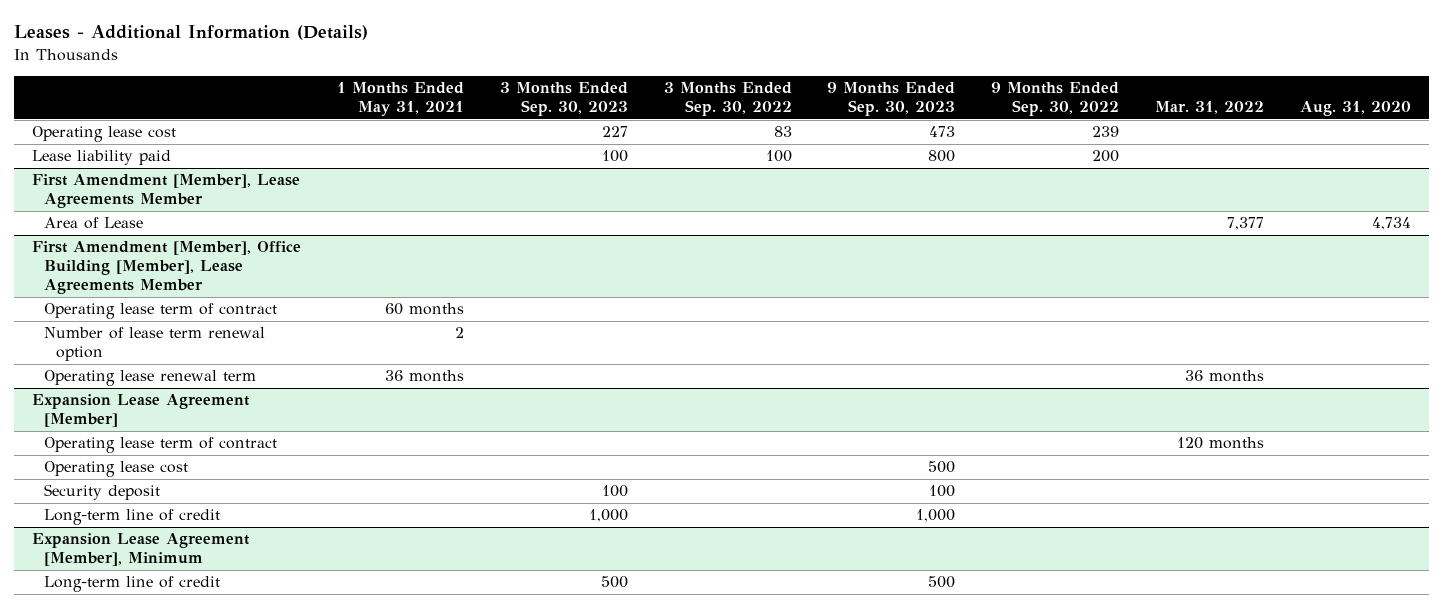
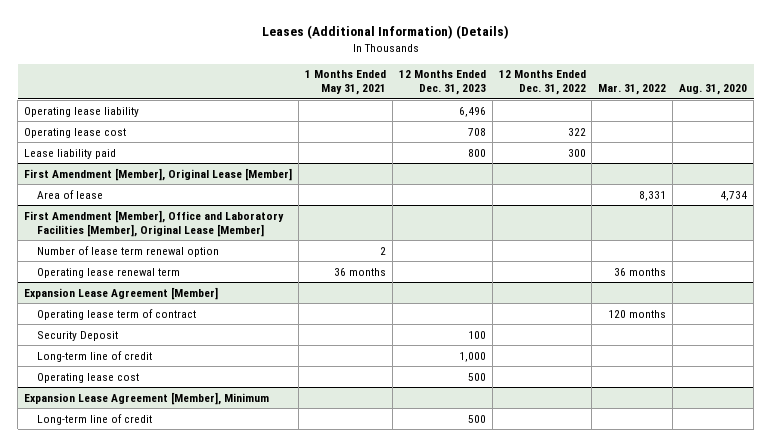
- Leases - Additional Information (Details)
+ Leases (Additional Information) (Details)
- | 1 Months Ended May 31, 2021 | 3 Months Ended Sep. 30, 2023 | 3 Months Ended Sep. 30, 2022 | 9 Months Ended Sep. 30, 2023 | 9 Months Ended Sep. 30, 2022 | Mar. 31, 2022 | Aug. 31, 2020
+ | 1 Months Ended May 31, 2021 | 12 Months Ended Dec. 31, 2023 | 12 Months Ended Dec. 31, 2022 | Mar. 31, 2022 | Aug. 31, 2020
+ Operating lease liability | | 6,496 | | |
- First Amendment [Member], Lease Agreements Member
- Area of Lease | | | | | | 7,377 | 4,734
- First Amendment [Member], Office Building [Member], Lease Agreements Member
- Operating lease term of contract | 60 months | | | | | |
+ First Amendment [Member], Original Lease [Member]
+ Area of lease | | | | 8,331 | 4,734
+ First Amendment [Member], Office and Laboratory Facilities [Member], Original Lease [Member]
@ Expansion Lease Agreement [Member]
- Security deposit | | 100 | | 100 | | |
+ Security Deposit | | 100 | | |
moved down: Operating lease cost | | 500 | | |

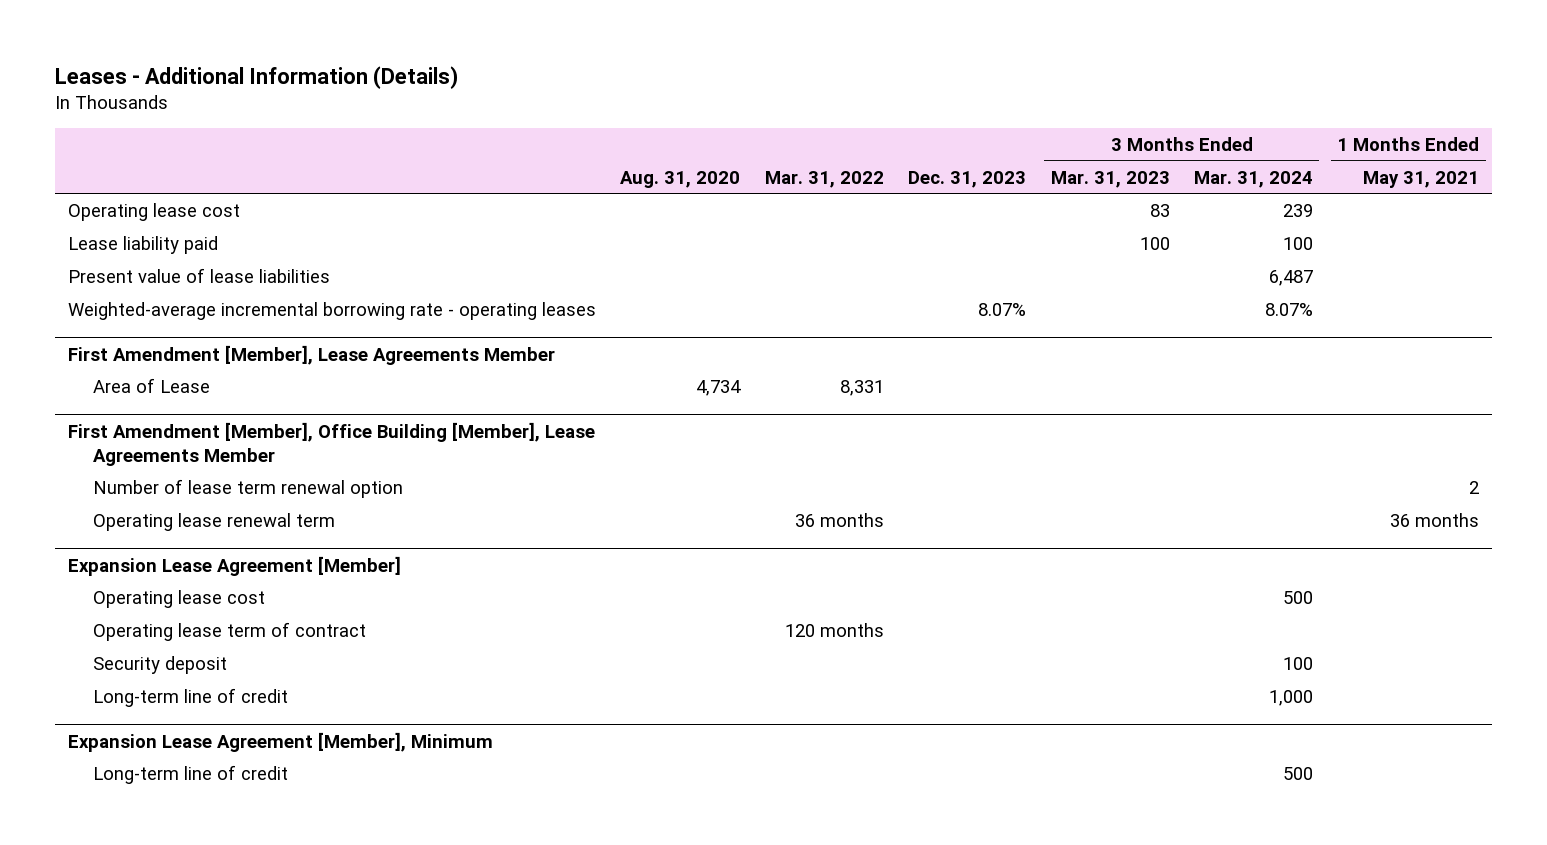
- Leases (Additional Information) (Details)
+ Leases - Additional Information (Details)
- | 1 Months Ended May 31, 2021 | 12 Months Ended Dec. 31, 2023 | 12 Months Ended Dec. 31, 2022 | Mar. 31, 2022 | Aug. 31, 2020
+ | Aug. 31, 2020 | Mar. 31, 2022 | Dec. 31, 2023 | 3 Months Ended Mar. 31, 2023 | 3 Months Ended Mar. 31, 2024 | 1 Months Ended May 31, 2021
- Operating lease liability | | 6,496 | | |
- First Amendment [Member], Original Lease [Member]
- Area of lease | | | | 8,331 | 4,734
- First Amendment [Member], Office and Laboratory Facilities [Member], Original Lease [Member]
+ Present value of lease liabilities | | | | | 6,487 |
+ Weighted-average incremental borrowing rate - operating leases | | | 8.07% | | 8.07% |
+ First Amendment [Member], Lease Agreements Member
+ Area of Lease | 4,734 | 8,331 | | | |
+ First Amendment [Member], Office Building [Member], Lease Agreements Member
@ Expansion Lease Agreement [Member]
moved up: Operating lease cost | | | | | 500 |
- Security Deposit | | 100 | | |
+ Security deposit | | | | | 100 |

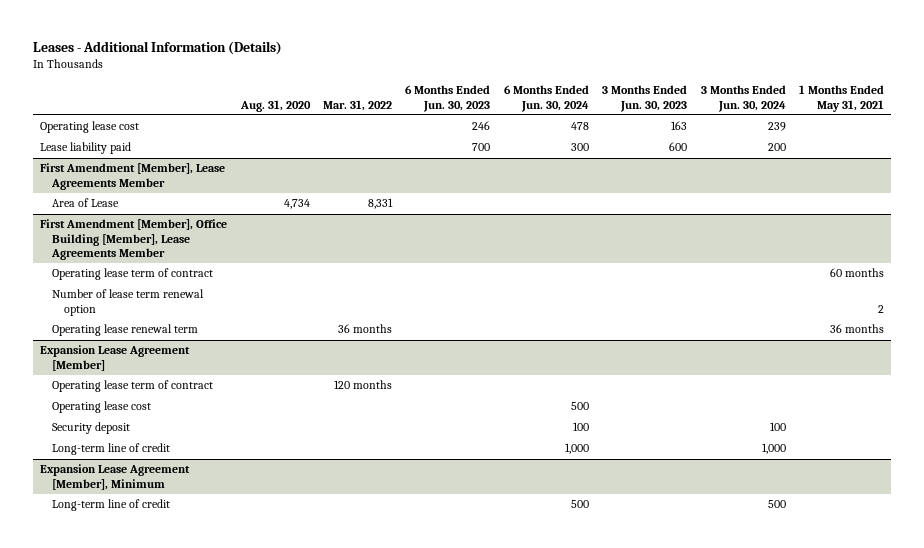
- | Aug. 31, 2020 | Mar. 31, 2022 | Dec. 31, 2023 | 3 Months Ended Mar. 31, 2023 | 3 Months Ended Mar. 31, 2024 | 1 Months Ended May 31, 2021
+ | Aug. 31, 2020 | Mar. 31, 2022 | 6 Months Ended Jun. 30, 2023 | 6 Months Ended Jun. 30, 2024 | 3 Months Ended Jun. 30, 2023 | 3 Months Ended Jun. 30, 2024 | 1 Months Ended May 31, 2021
- Present value of lease liabilities | | | | | 6,487 |
- Weighted-average incremental borrowing rate - operating leases | | | 8.07% | | 8.07% |
@ First Amendment [Member], Office Building [Member], Lease Agreements Member
+ Operating lease term of contract | | | | | | | 60 months
@ Expansion Lease Agreement [Member]
moved down: Operating lease cost | | | | 500 | | |

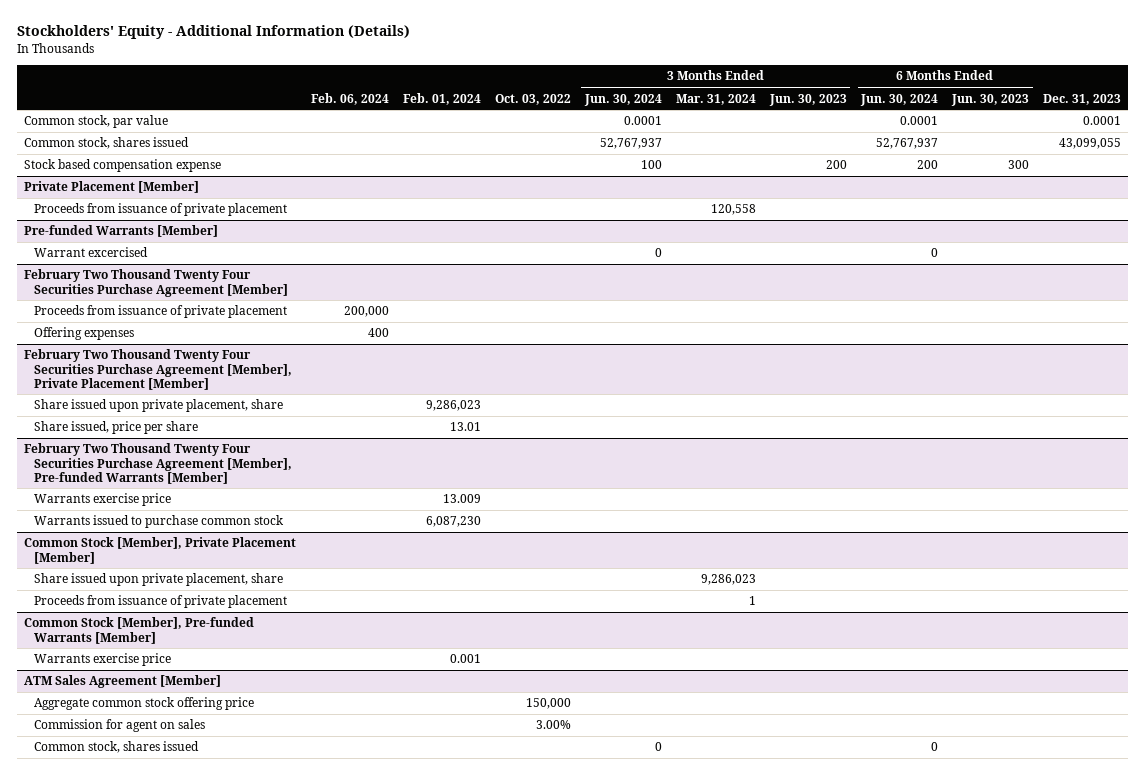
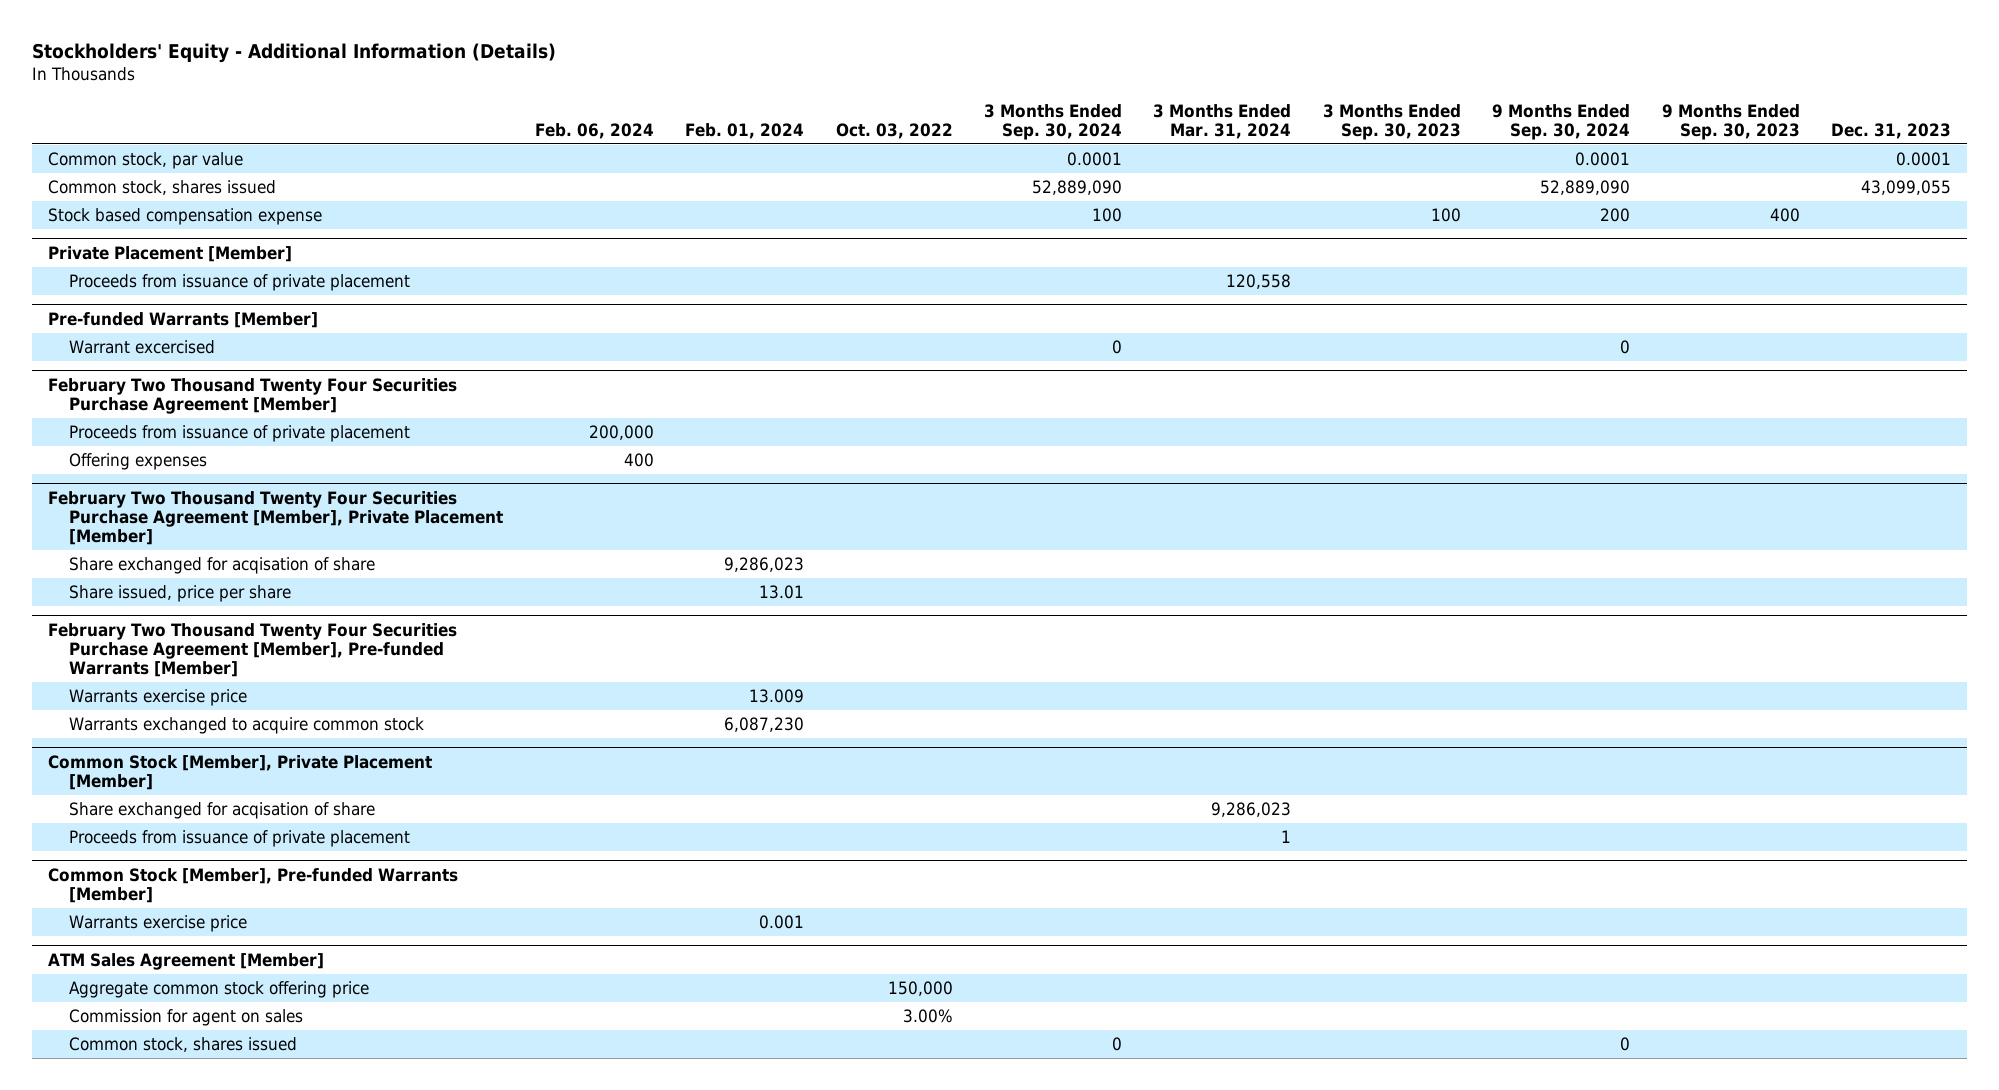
- | Feb. 06, 2024 | Feb. 01, 2024 | Oct. 03, 2022 | 3 Months Ended Jun. 30, 2024 | 3 Months Ended Mar. 31, 2024 | 3 Months Ended Jun. 30, 2023 | 6 Months Ended Jun. 30, 2024 | 6 Months Ended Jun. 30, 2023 | Dec. 31, 2023
+ | Feb. 06, 2024 | Feb. 01, 2024 | Oct. 03, 2022 | 3 Months Ended Sep. 30, 2024 | 3 Months Ended Mar. 31, 2024 | 3 Months Ended Sep. 30, 2023 | 9 Months Ended Sep. 30, 2024 | 9 Months Ended Sep. 30, 2023 | Dec. 31, 2023
@ February Two Thousand Twenty Four Securities Purchase Agreement [Member], Private Placement [Member]
- Share issued upon private placement, share | | 9,286,023 | | | | | | |
+ Share exchanged for acqisation of share | | 9,286,023 | | | | | | |
@ February Two Thousand Twenty Four Securities Purchase Agreement [Member], Pre-funded Warrants [Member]
- Warrants issued to purchase common stock | | 6,087,230 | | | | | | |
+ Warrants exchanged to acquire common stock | | 6,087,230 | | | | | | |
@ Common Stock [Member], Private Placement [Member]
- Share issued upon private placement, share | | | | | 9,286,023 | | | |
+ Share exchanged for acqisation of share | | | | | 9,286,023 | | | |

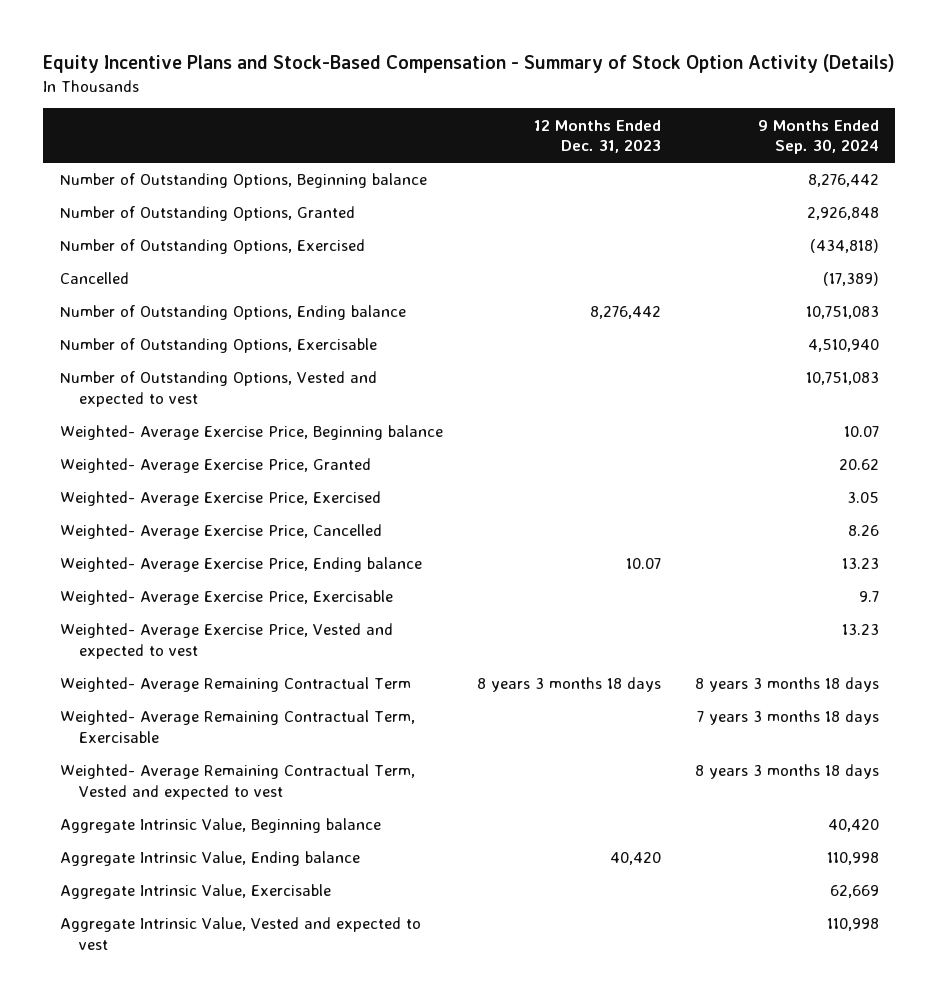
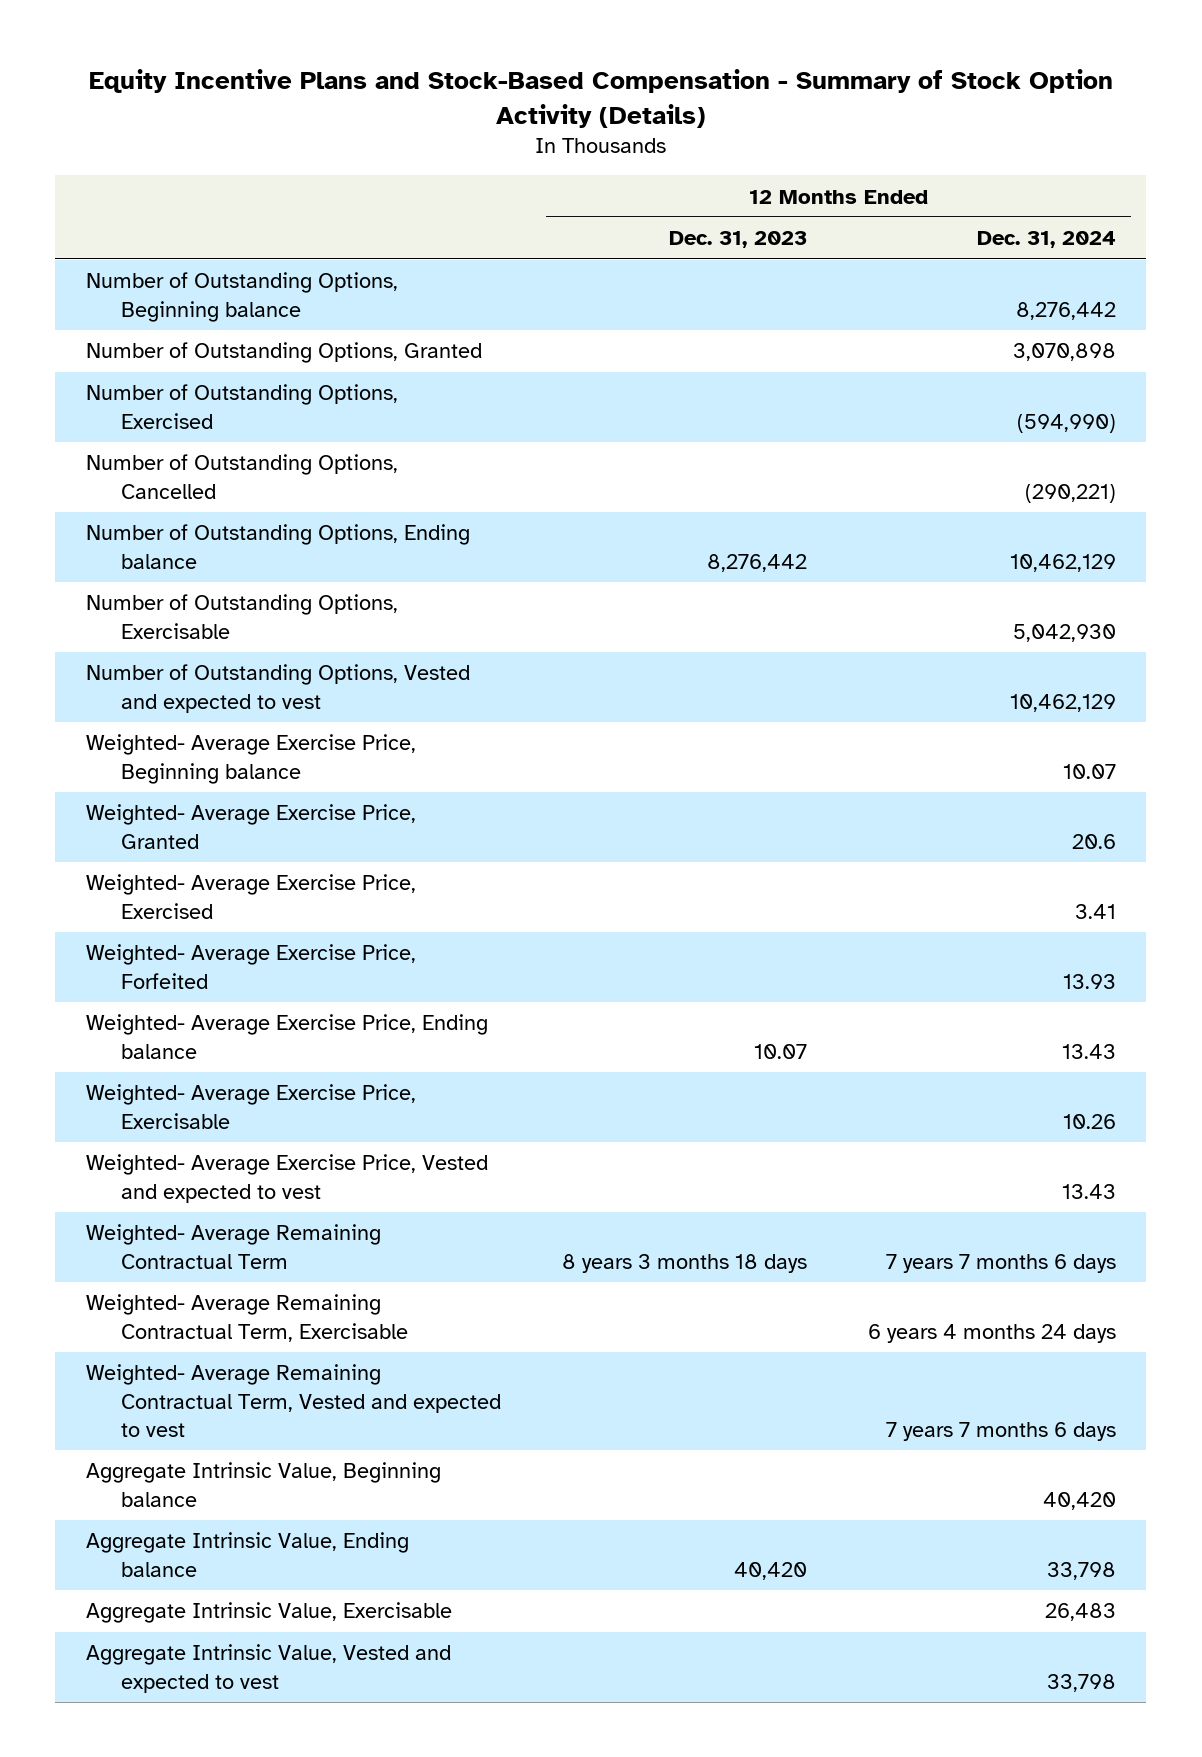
- | 12 Months Ended Dec. 31, 2023 | 9 Months Ended Sep. 30, 2024
+ | 12 Months Ended Dec. 31, 2023 | 12 Months Ended Dec. 31, 2024
- Cancelled | | (17,389)
+ Number of Outstanding Options, Cancelled | | (290,221)
- Weighted- Average Exercise Price, Cancelled | | 8.26
+ Weighted- Average Exercise Price, Forfeited | | 13.93

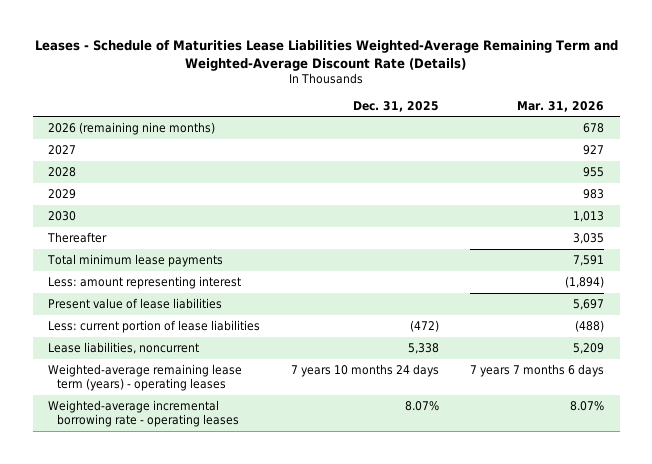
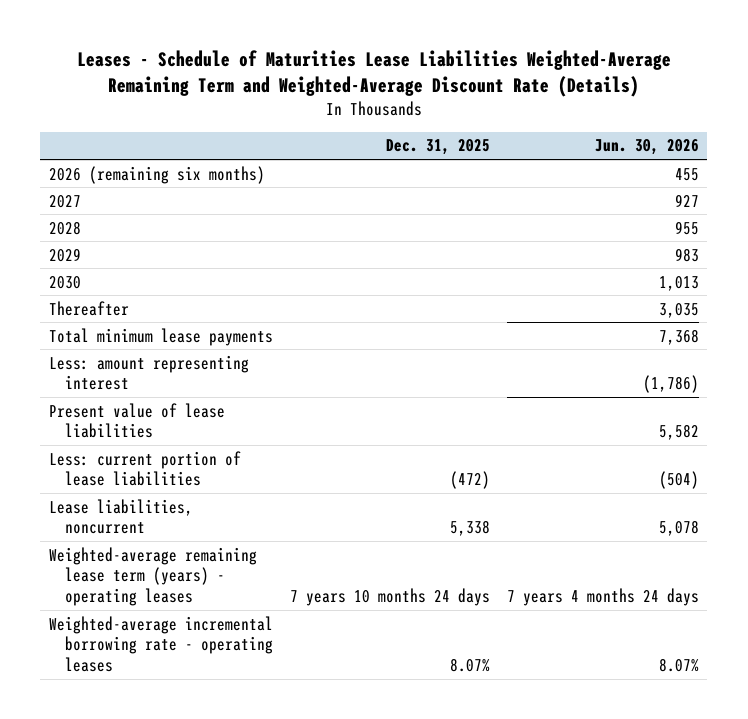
- | Dec. 31, 2025 | Mar. 31, 2026
+ | Dec. 31, 2025 | Jun. 30, 2026
- 2026 (remaining nine months) | | 678
+ 2026 (remaining six months) | | 455

